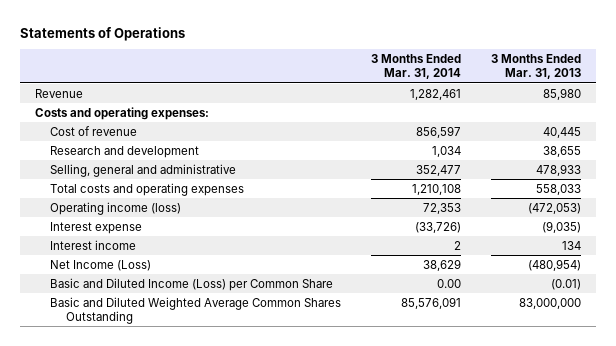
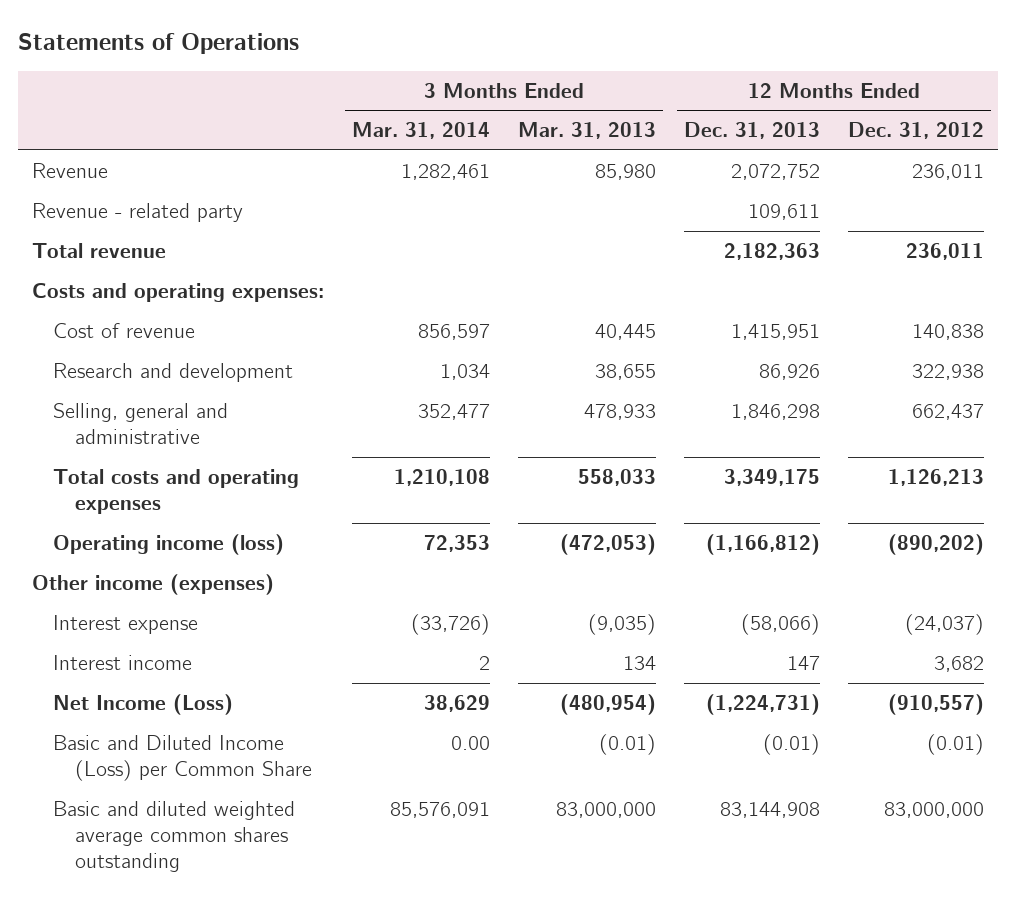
- | 3 Months Ended Mar. 31, 2014 | 3 Months Ended Mar. 31, 2013
+ | 3 Months Ended Mar. 31, 2014 | 3 Months Ended Mar. 31, 2013 | 12 Months Ended Dec. 31, 2013 | 12 Months Ended Dec. 31, 2012
+ Revenue - related party | | | 109,611 |
+ Total revenue | | | 2,182,363 | 236,011
+ Other income (expenses)
- Basic and Diluted Weighted Average Common Shares Outstanding | 85,576,091 | 83,000,000
+ Basic and diluted weighted average common shares outstanding | 85,576,091 | 83,000,000 | 83,144,908 | 83,000,000

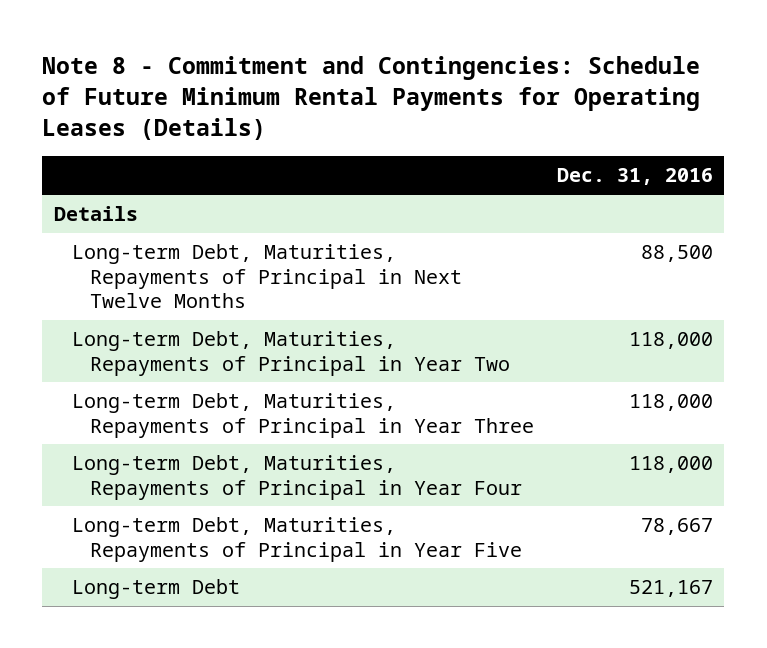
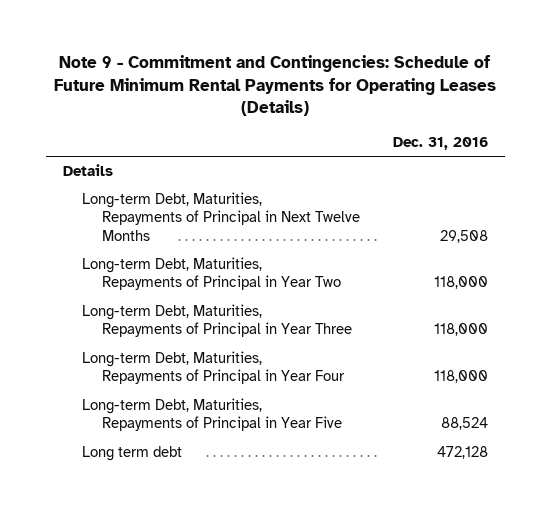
- Note 8 - Commitment and Contingencies: Schedule of Future Minimum Rental Payments for Operating Leases (Details)
+ Note 9 - Commitment and Contingencies: Schedule of Future Minimum Rental Payments for Operating Leases (Details)
- Long-term Debt, Maturities, Repayments of Principal in Next Twelve Months | 88,500
+ Long-term Debt, Maturities, Repayments of Principal in Next Twelve Months | 29,508
- Long-term Debt, Maturities, Repayments of Principal in Year Five | 78,667
- Long-term Debt | 521,167
+ Long-term Debt, Maturities, Repayments of Principal in Year Five | 88,524
+ Long term debt | 472,128

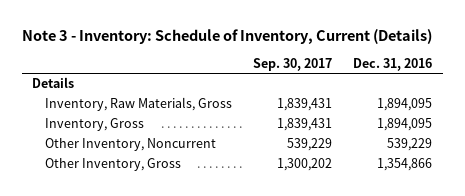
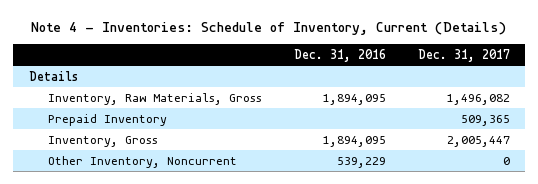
- Note 3 - Inventory: Schedule of Inventory, Current (Details)
+ Note 4 - Inventories: Schedule of Inventory, Current (Details)
- | Sep. 30, 2017 | Dec. 31, 2016
+ | Dec. 31, 2016 | Dec. 31, 2017
+ Prepaid Inventory | | 509,365
- Other Inventory, Gross | 1,300,202 | 1,354,866

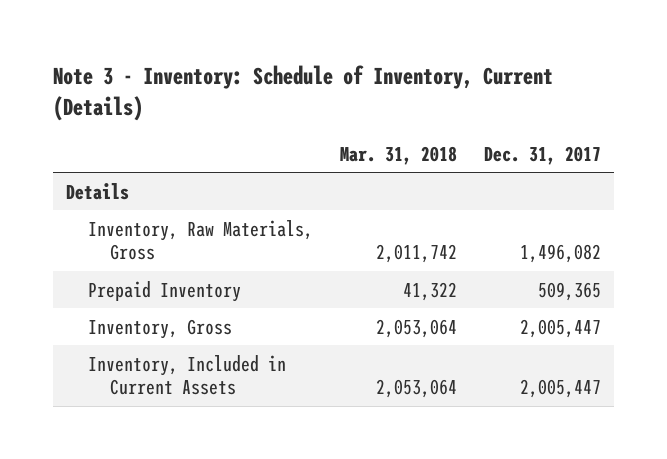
- Note 4 - Inventories: Schedule of Inventory, Current (Details)
+ Note 3 - Inventory: Schedule of Inventory, Current (Details)
- | Dec. 31, 2016 | Dec. 31, 2017
+ | Mar. 31, 2018 | Dec. 31, 2017
- Other Inventory, Noncurrent | 539,229 | 0
+ Inventory, Included in Current Assets | 2,053,064 | 2,005,447

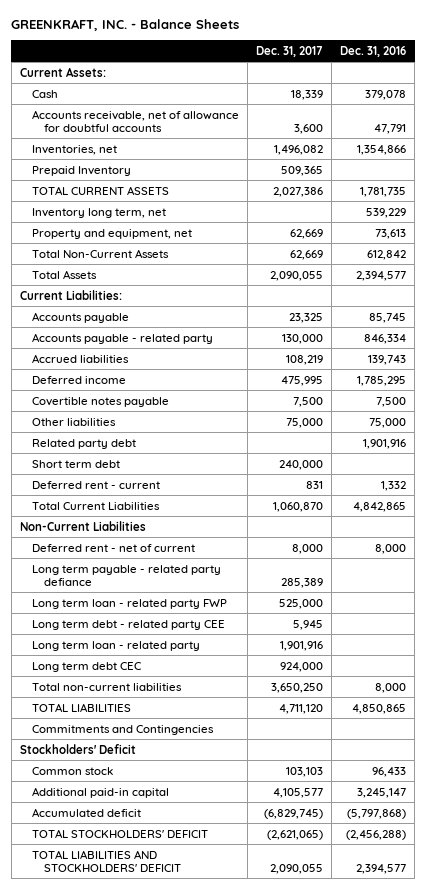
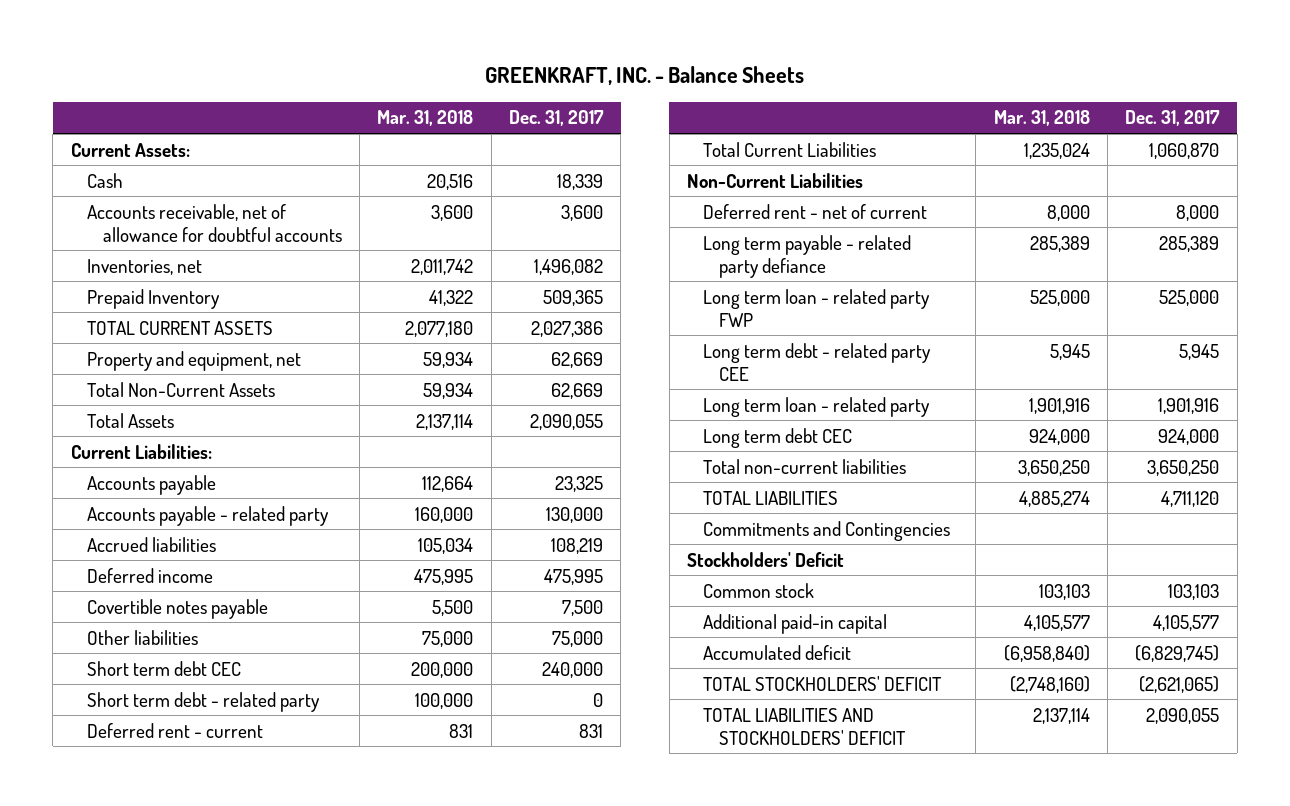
- | Dec. 31, 2017 | Dec. 31, 2016
+ | Mar. 31, 2018 | Dec. 31, 2017
- Inventory long term, net | | 539,229
- Related party debt | | 1,901,916
- Short term debt | 240,000 |
+ Short term debt CEC | 200,000 | 240,000
+ Short term debt - related party | 100,000 | 0

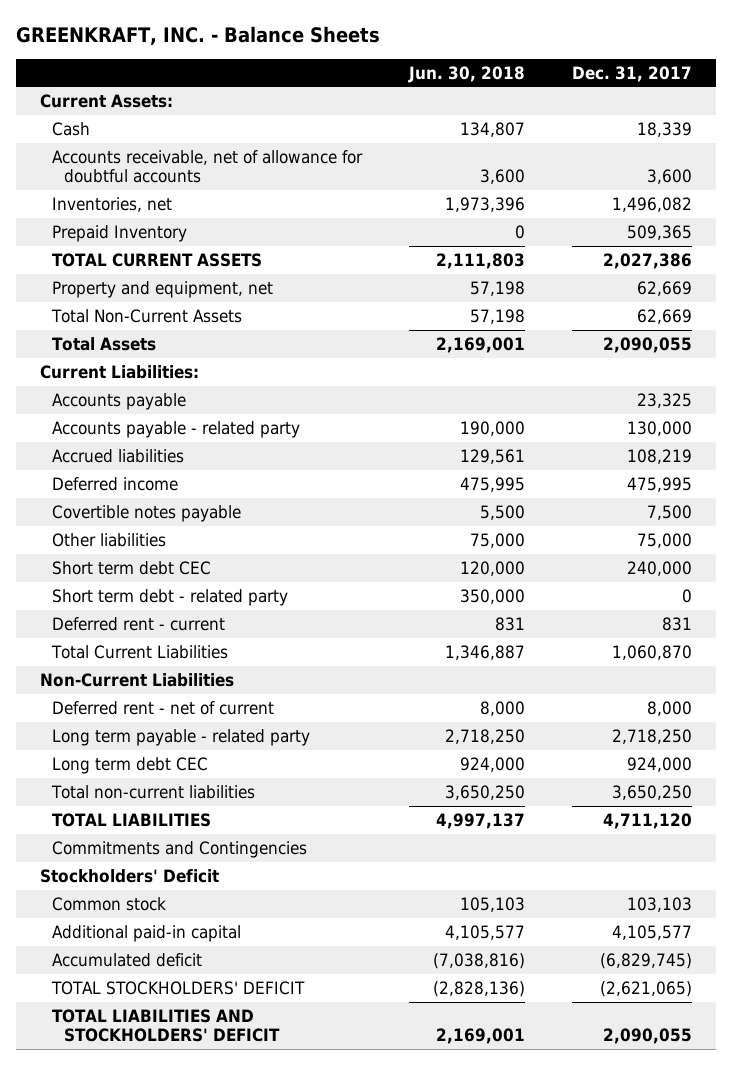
- | Mar. 31, 2018 | Dec. 31, 2017
+ | Jun. 30, 2018 | Dec. 31, 2017
- Long term payable - related party defiance | 285,389 | 285,389
- Long term loan - related party FWP | 525,000 | 525,000
- Long term debt - related party CEE | 5,945 | 5,945
- Long term loan - related party | 1,901,916 | 1,901,916
+ Long term payable - related party | 2,718,250 | 2,718,250

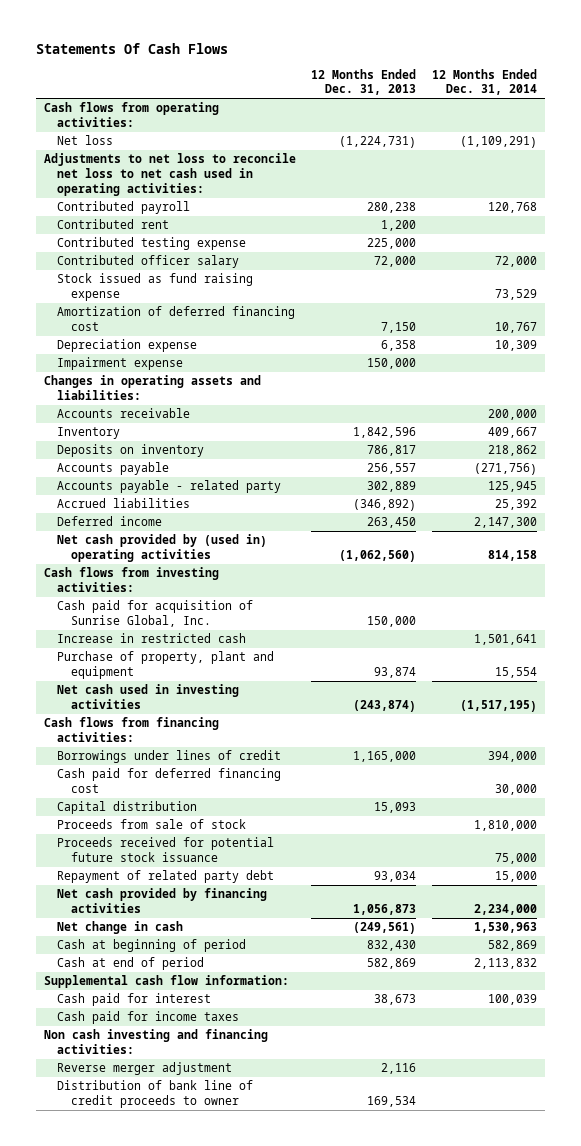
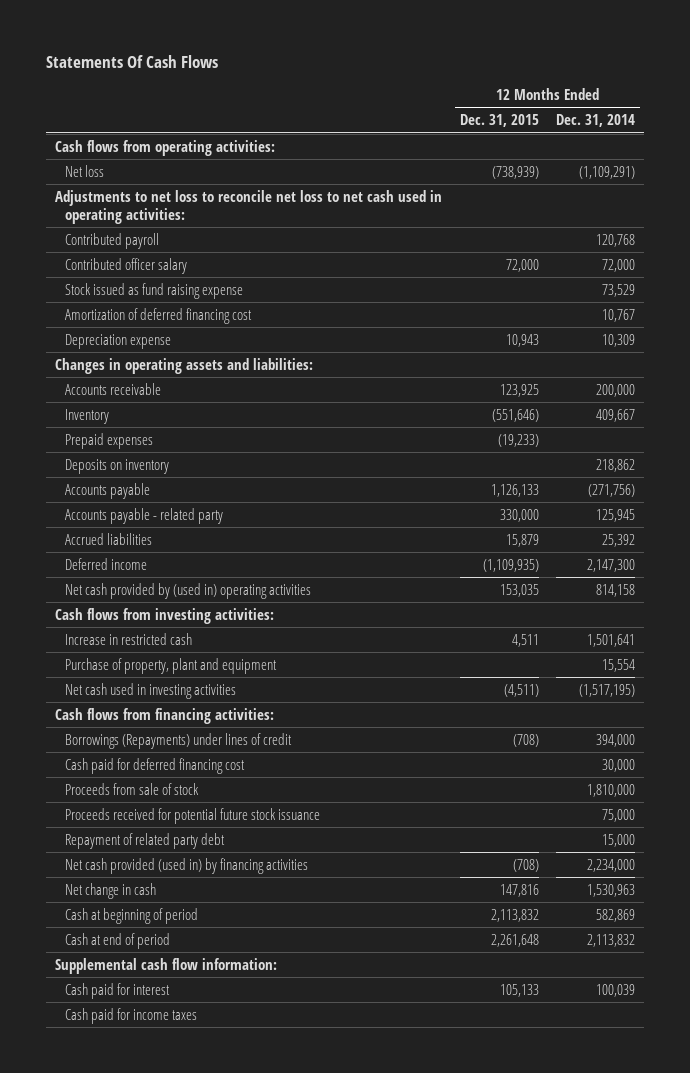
- | 12 Months Ended Dec. 31, 2013 | 12 Months Ended Dec. 31, 2014
+ | 12 Months Ended Dec. 31, 2015 | 12 Months Ended Dec. 31, 2014
- Contributed rent | 1,200 |
- Contributed testing expense | 225,000 |
- Impairment expense | 150,000 |
+ Prepaid expenses | (19,233) |
- Cash paid for acquisition of Sunrise Global, Inc. | 150,000 |
- Borrowings under lines of credit | 1,165,000 | 394,000
+ Borrowings (Repayments) under lines of credit | (708) | 394,000
- Capital distribution | 15,093 |
- Net cash provided by financing activities | 1,056,873 | 2,234,000
+ Net cash provided (used in) by financing activities | (708) | 2,234,000
- Non cash investing and financing activities:
- Reverse merger adjustment | 2,116 |
- Distribution of bank line of credit proceeds to owner | 169,534 |

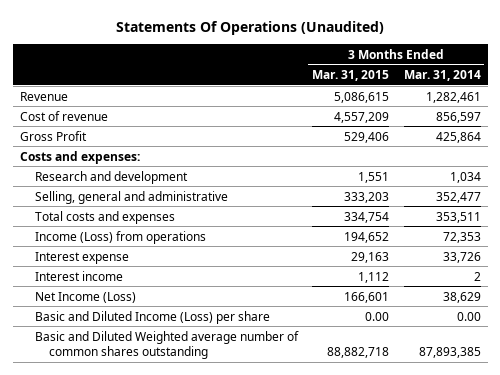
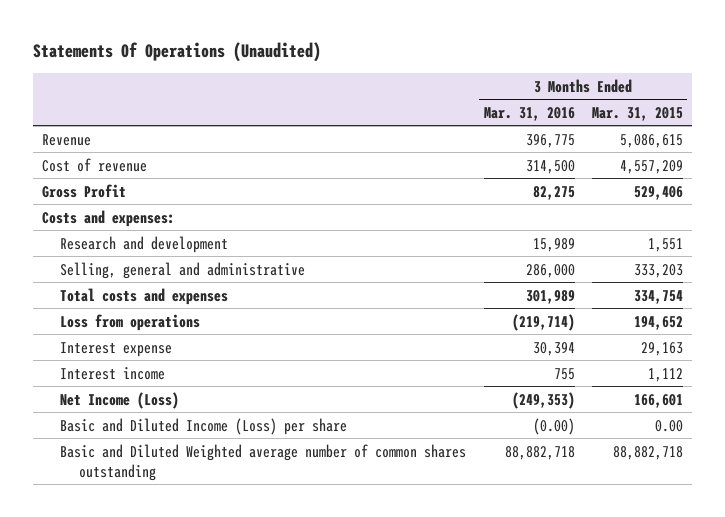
- | 3 Months Ended Mar. 31, 2015 | 3 Months Ended Mar. 31, 2014
+ | 3 Months Ended Mar. 31, 2016 | 3 Months Ended Mar. 31, 2015
- Income (Loss) from operations | 194,652 | 72,353
+ Loss from operations | (219,714) | 194,652

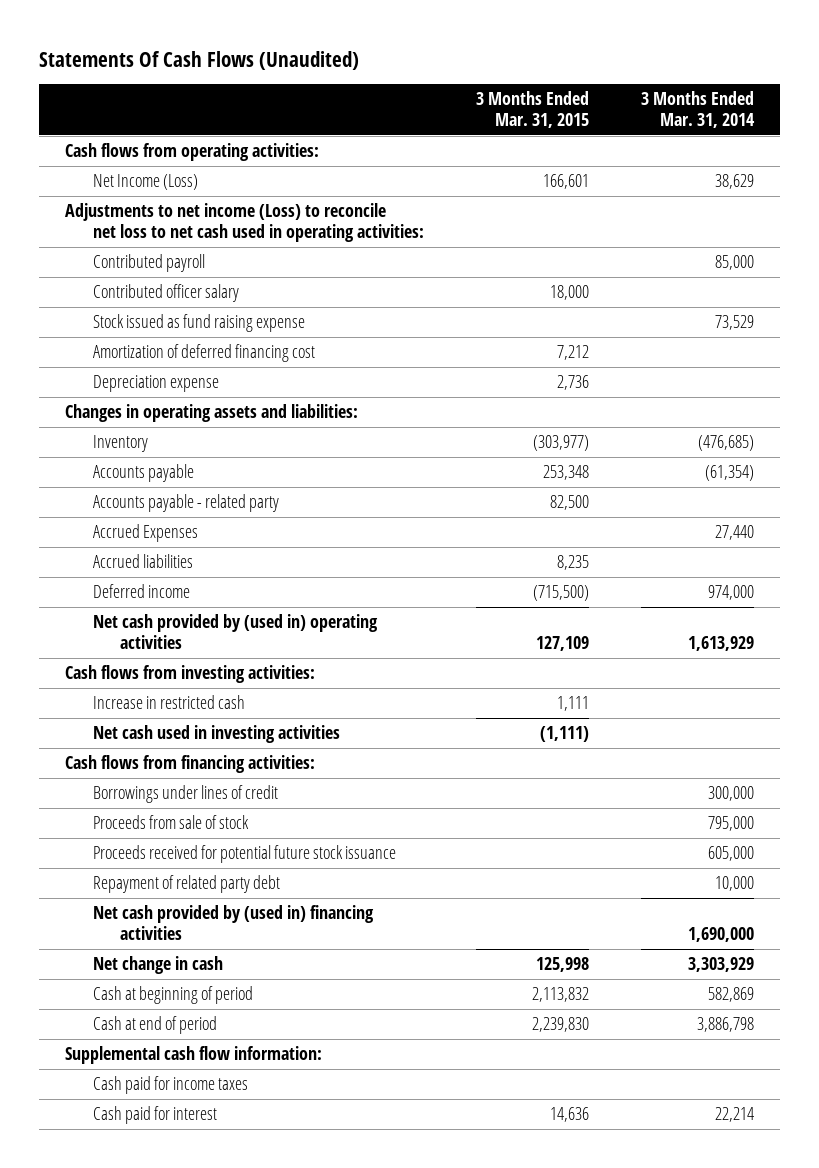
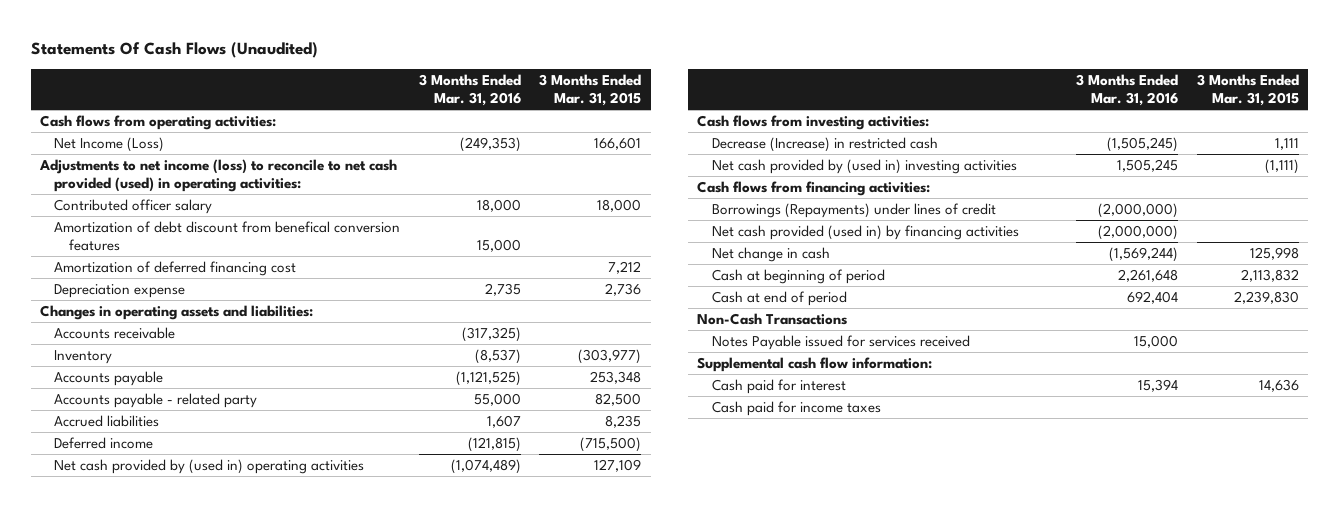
- | 3 Months Ended Mar. 31, 2015 | 3 Months Ended Mar. 31, 2014
+ | 3 Months Ended Mar. 31, 2016 | 3 Months Ended Mar. 31, 2015
- Adjustments to net income (Loss) to reconcile net loss to net cash used in operating activities:
- Contributed payroll | | 85,000
+ Adjustments to net income (loss) to reconcile to net cash provided (used) in operating activities:
- Stock issued as fund raising expense | | 73,529
+ Amortization of debt discount from benefical conversion features | 15,000 |
+ Accounts receivable | (317,325) |
- Accrued Expenses | | 27,440
- Increase in restricted cash | 1,111 |
- Net cash used in investing activities | (1,111) |
+ Decrease (Increase) in restricted cash | (1,505,245) | 1,111
+ Net cash provided by (used in) investing activities | 1,505,245 | (1,111)
- Borrowings under lines of credit | | 300,000
- Proceeds from sale of stock | | 795,000
- Proceeds received for potential future stock issuance | | 605,000
- Repayment of related party debt | | 10,000
- Net cash provided by (used in) financing activities | | 1,690,000
+ Borrowings (Repayments) under lines of credit | (2,000,000) |
+ Net cash provided (used in) by financing activities | (2,000,000) |
+ Non-Cash Transactions
+ Notes Payable issued for services received | 15,000 |
moved down: Cash paid for income taxes

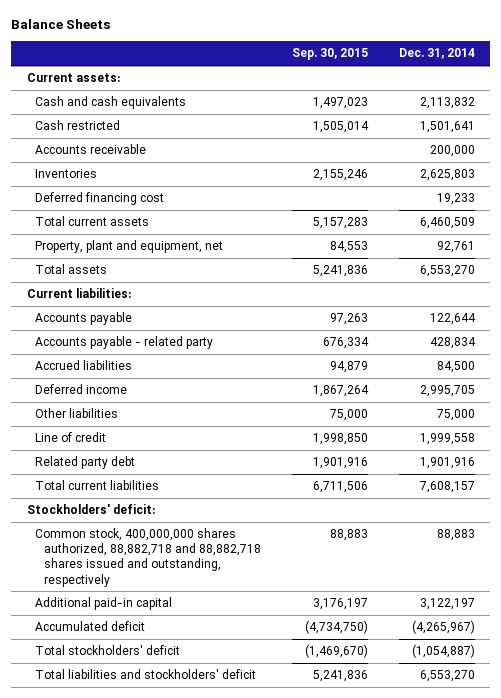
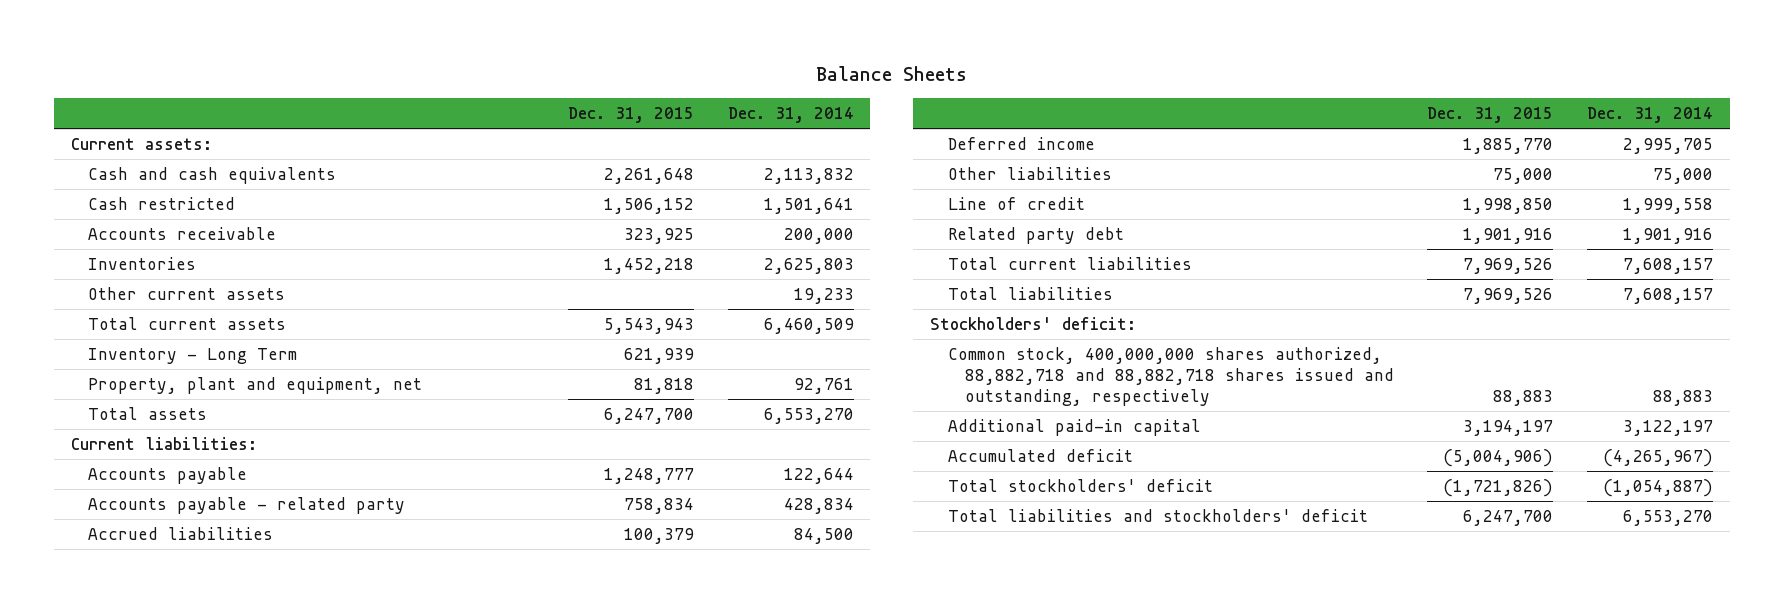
- | Sep. 30, 2015 | Dec. 31, 2014
+ | Dec. 31, 2015 | Dec. 31, 2014
- Deferred financing cost | | 19,233
+ Other current assets | | 19,233
+ Inventory - Long Term | 621,939 |
+ Total liabilities | 7,969,526 | 7,608,157

